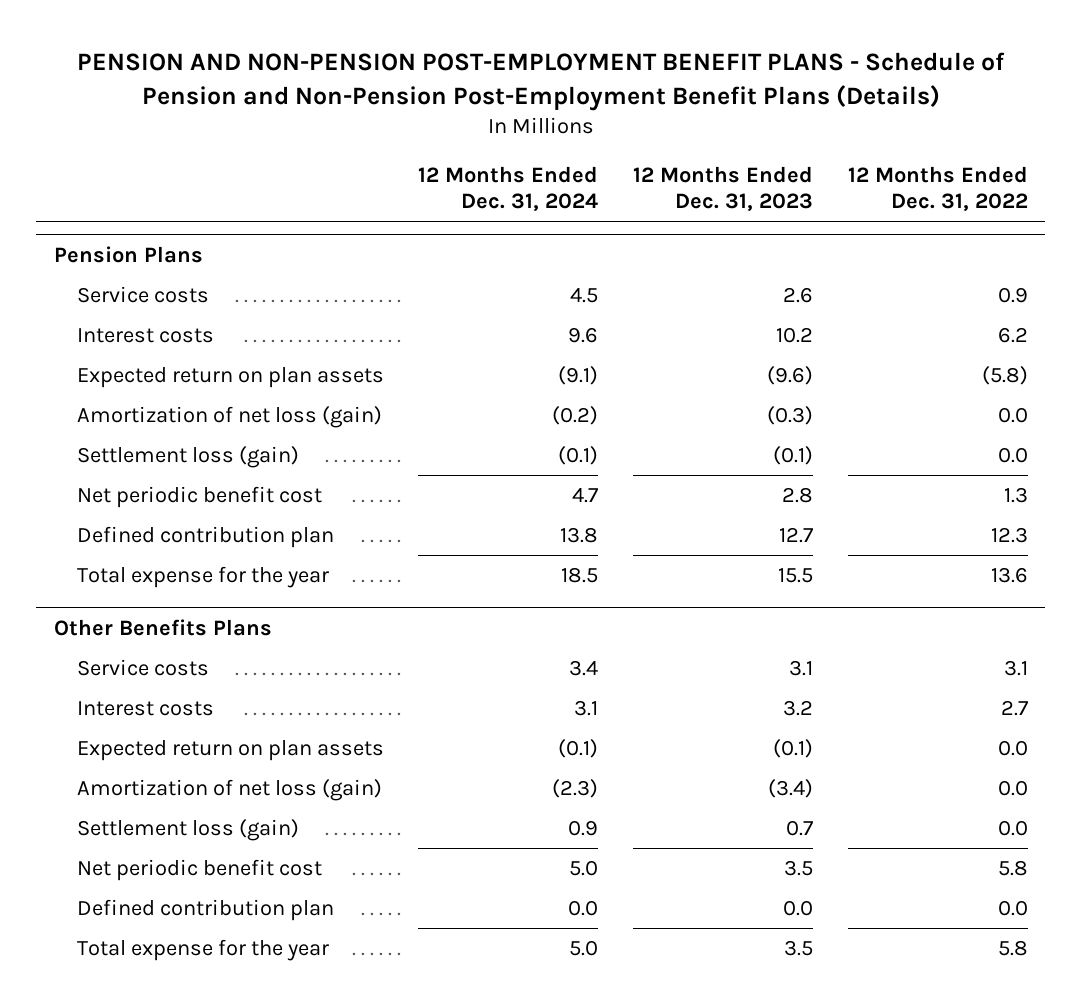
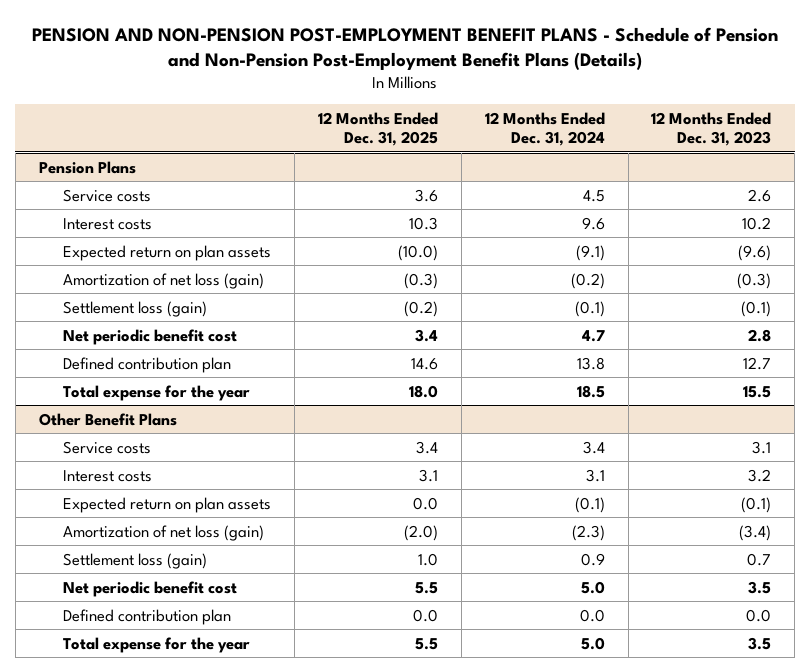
- | 12 Months Ended Dec. 31, 2024 | 12 Months Ended Dec. 31, 2023 | 12 Months Ended Dec. 31, 2022
+ | 12 Months Ended Dec. 31, 2025 | 12 Months Ended Dec. 31, 2024 | 12 Months Ended Dec. 31, 2023
- Other Benefits Plans
+ Other Benefit Plans

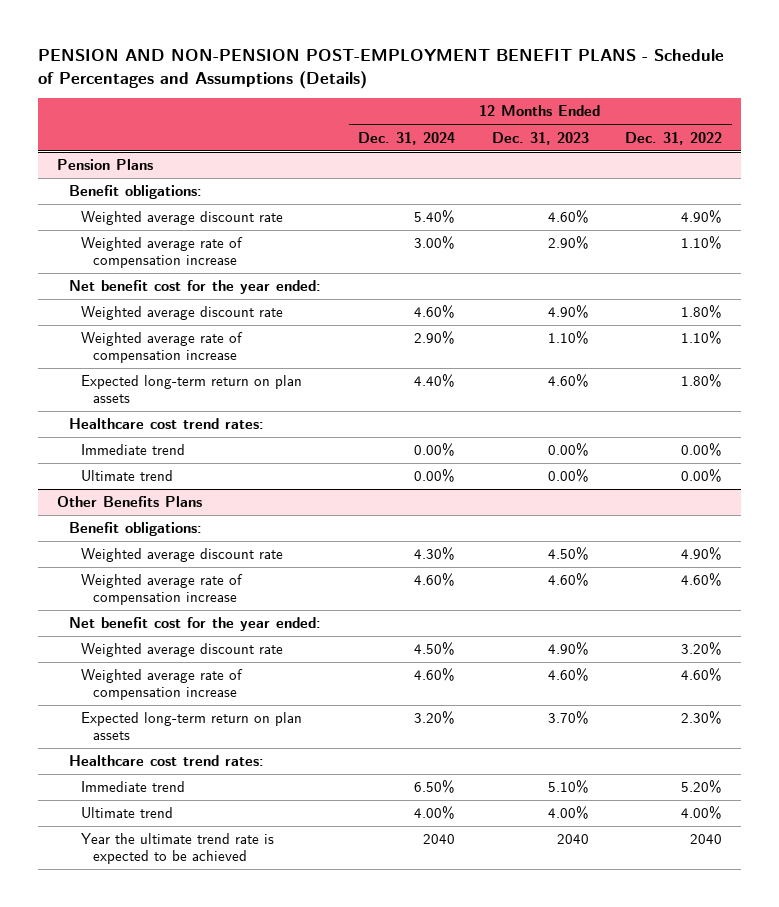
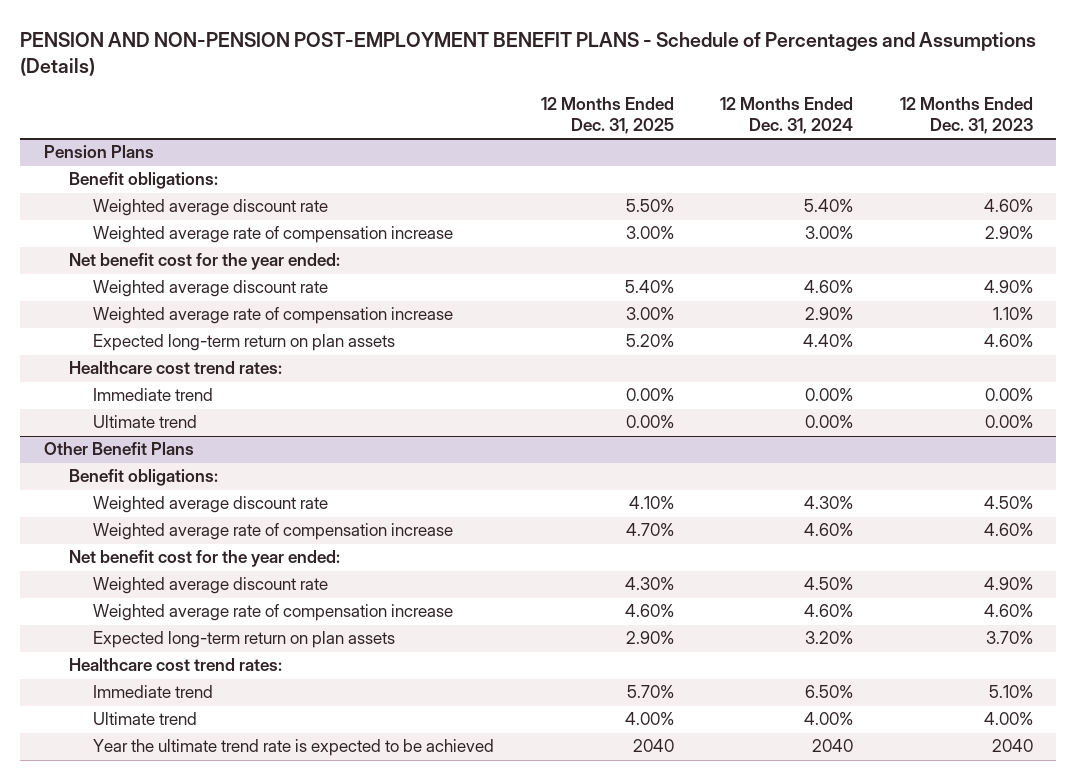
- | 12 Months Ended Dec. 31, 2024 | 12 Months Ended Dec. 31, 2023 | 12 Months Ended Dec. 31, 2022
+ | 12 Months Ended Dec. 31, 2025 | 12 Months Ended Dec. 31, 2024 | 12 Months Ended Dec. 31, 2023
- Other Benefits Plans
+ Other Benefit Plans

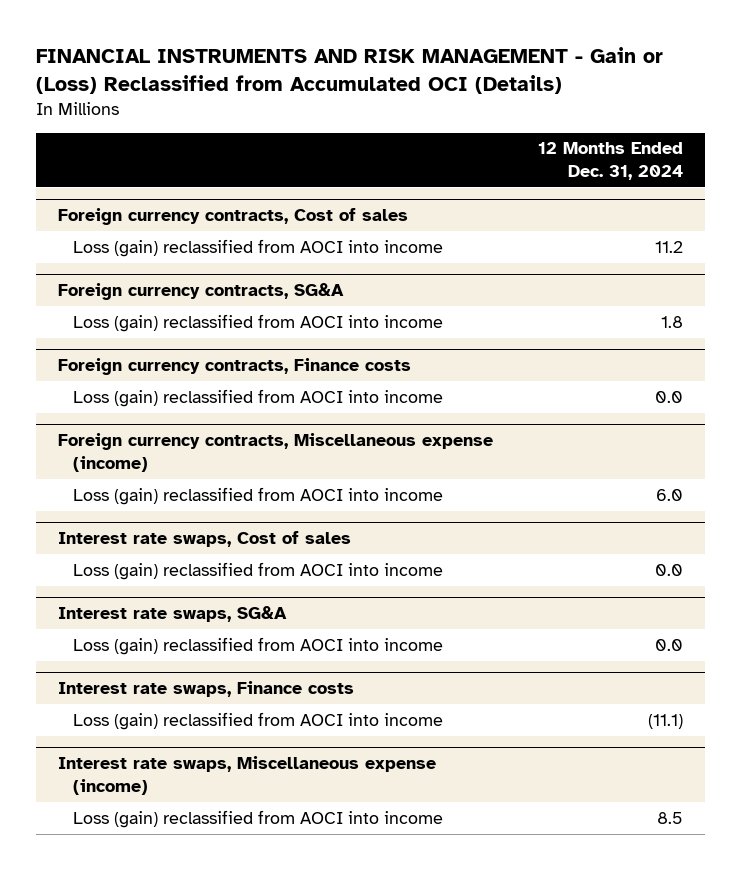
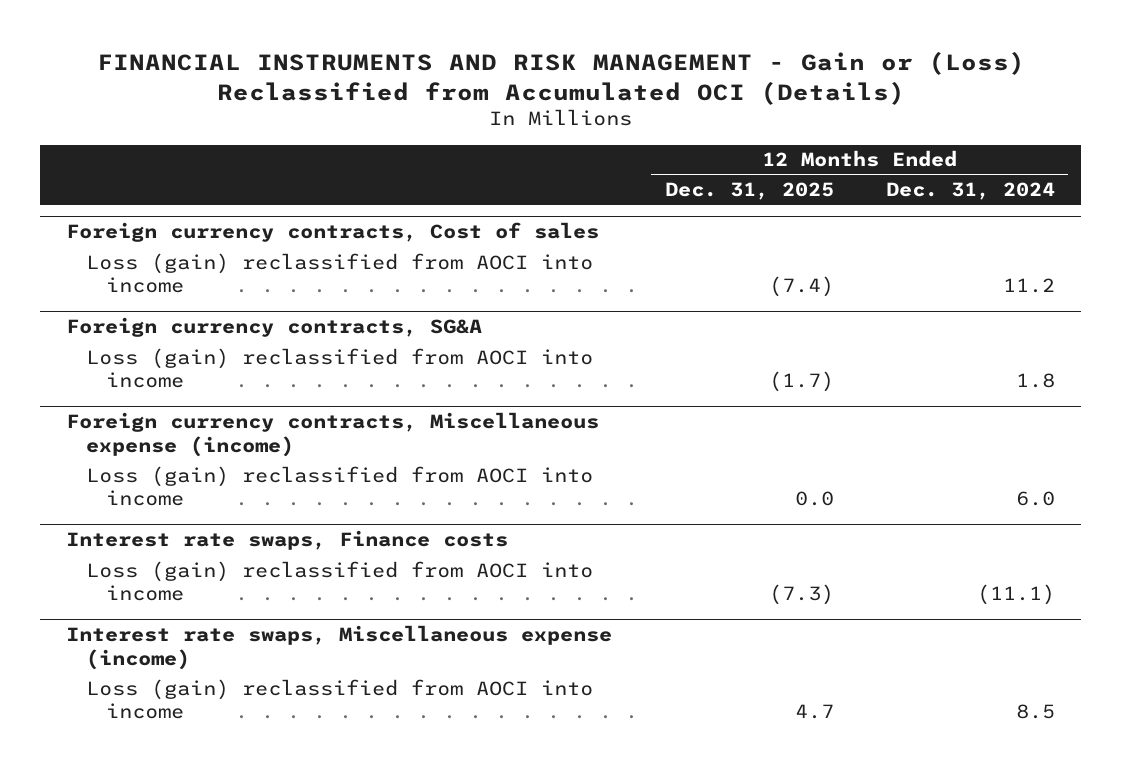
- | 12 Months Ended Dec. 31, 2024
+ | 12 Months Ended Dec. 31, 2025 | 12 Months Ended Dec. 31, 2024
- Foreign currency contracts, Finance costs
- Loss (gain) reclassified from AOCI into income | 0.0
- Interest rate swaps, Cost of sales
- Loss (gain) reclassified from AOCI into income | 0.0
- Interest rate swaps, SG&A
- Loss (gain) reclassified from AOCI into income | 0.0

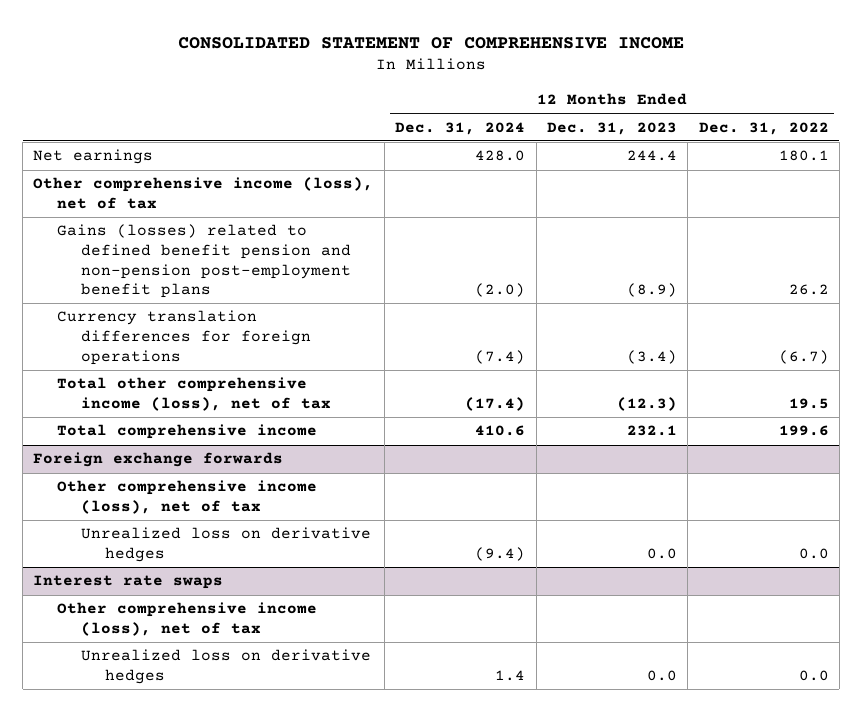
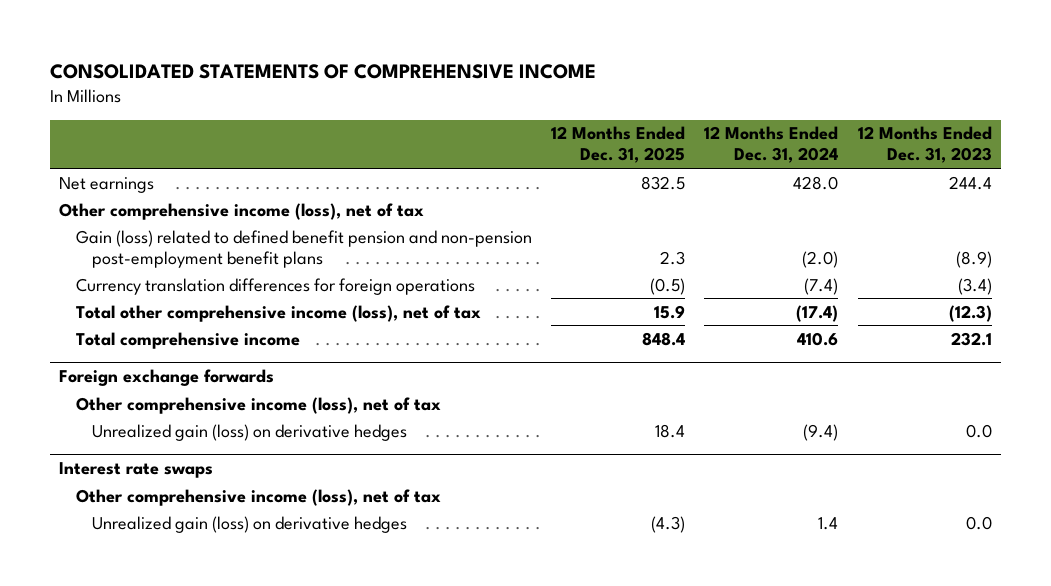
- CONSOLIDATED STATEMENT OF COMPREHENSIVE INCOME
+ CONSOLIDATED STATEMENTS OF COMPREHENSIVE INCOME
- | 12 Months Ended Dec. 31, 2024 | 12 Months Ended Dec. 31, 2023 | 12 Months Ended Dec. 31, 2022
+ | 12 Months Ended Dec. 31, 2025 | 12 Months Ended Dec. 31, 2024 | 12 Months Ended Dec. 31, 2023
- Gains (losses) related to defined benefit pension and non-pension post-employment benefit plans | (2.0) | (8.9) | 26.2
+ Gain (loss) related to defined benefit pension and non-pension post-employment benefit plans | 2.3 | (2.0) | (8.9)
@ Foreign exchange forwards
- Unrealized loss on derivative hedges | (9.4) | 0.0 | 0.0
+ Unrealized gain (loss) on derivative hedges | 18.4 | (9.4) | 0.0
@ Interest rate swaps
- Unrealized loss on derivative hedges | 1.4 | 0.0 | 0.0
+ Unrealized gain (loss) on derivative hedges | (4.3) | 1.4 | 0.0

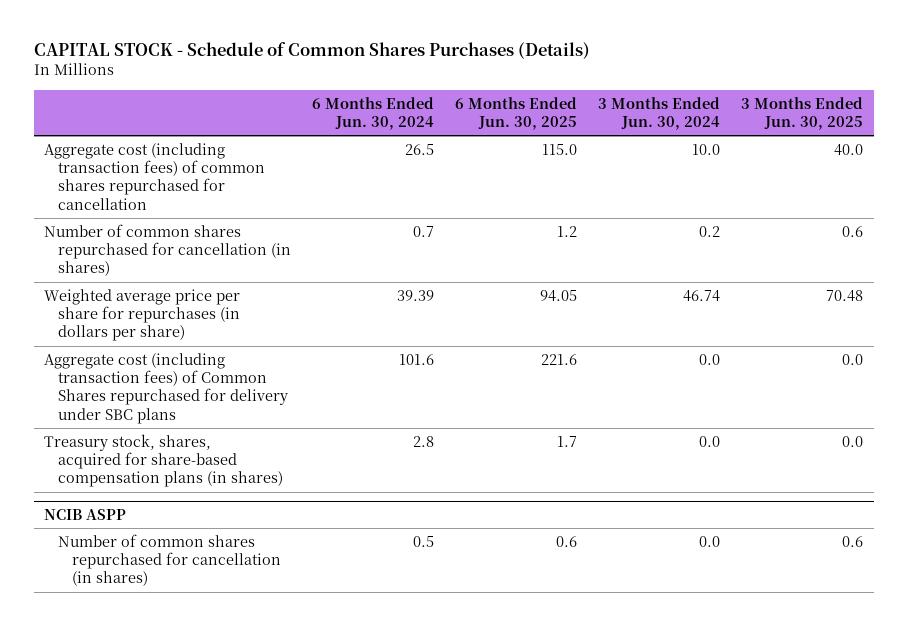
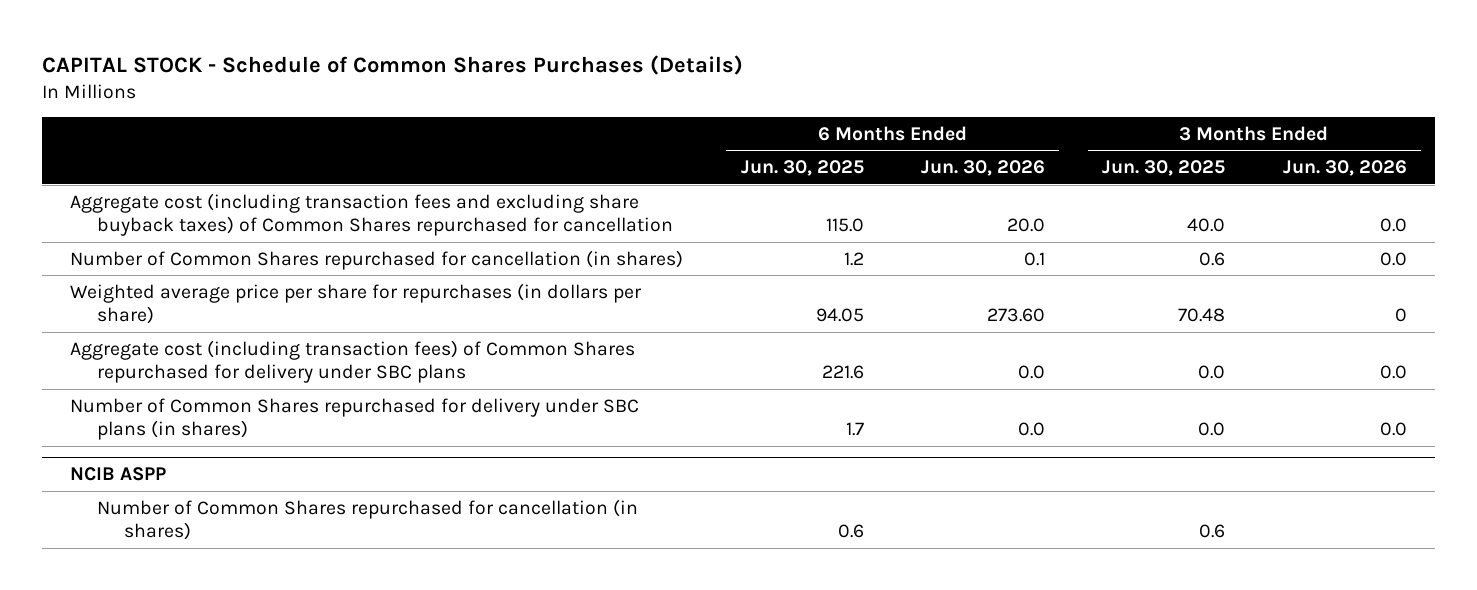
- | 6 Months Ended Jun. 30, 2024 | 6 Months Ended Jun. 30, 2025 | 3 Months Ended Jun. 30, 2024 | 3 Months Ended Jun. 30, 2025
+ | 6 Months Ended Jun. 30, 2025 | 6 Months Ended Jun. 30, 2026 | 3 Months Ended Jun. 30, 2025 | 3 Months Ended Jun. 30, 2026
- Aggregate cost (including transaction fees) of common shares repurchased for cancellation | 26.5 | 115.0 | 10.0 | 40.0
- Number of common shares repurchased for cancellation (in shares) | 0.7 | 1.2 | 0.2 | 0.6
+ Aggregate cost (including transaction fees and excluding share buyback taxes) of Common Shares repurchased for cancellation | 115.0 | 20.0 | 40.0 | 0.0
+ Number of Common Shares repurchased for cancellation (in shares) | 1.2 | 0.1 | 0.6 | 0.0
- Treasury stock, shares, acquired for share-based compensation plans (in shares) | 2.8 | 1.7 | 0.0 | 0.0
+ Number of Common Shares repurchased for delivery under SBC plans (in shares) | 1.7 | 0.0 | 0.0 | 0.0
@ NCIB ASPP
- Number of common shares repurchased for cancellation (in shares) | 0.5 | 0.6 | 0.0 | 0.6
+ Number of Common Shares repurchased for cancellation (in shares) | 0.6 | | 0.6 |

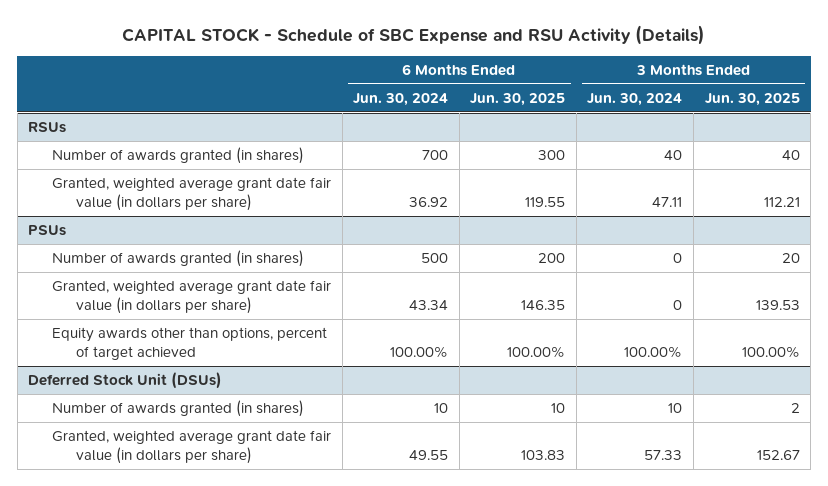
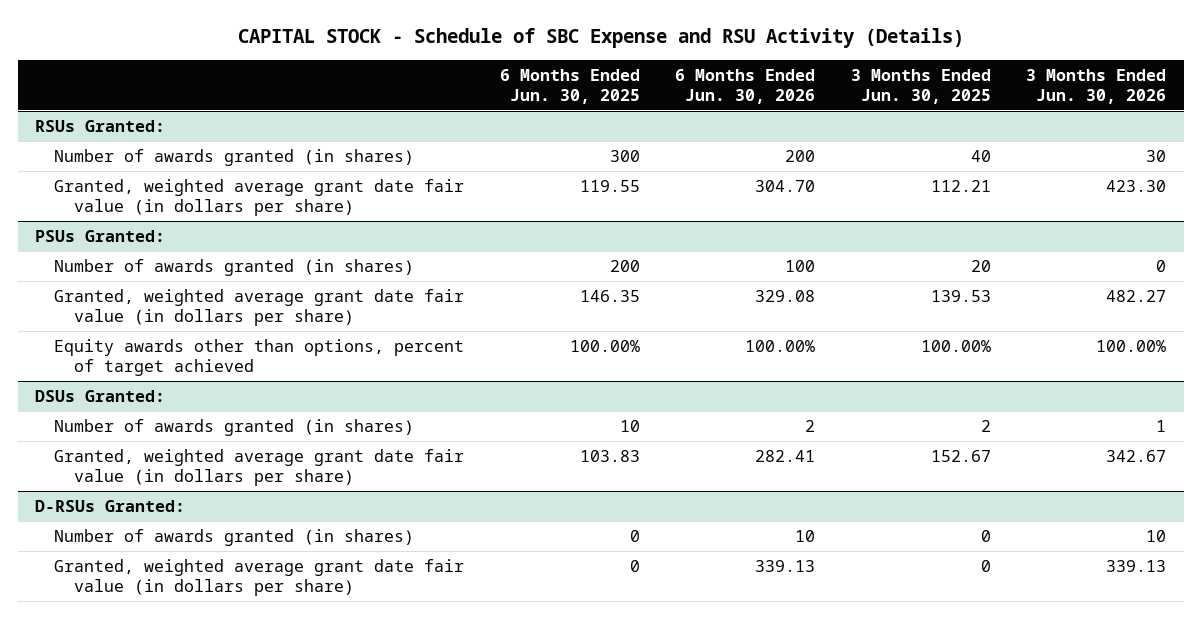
- | 6 Months Ended Jun. 30, 2024 | 6 Months Ended Jun. 30, 2025 | 3 Months Ended Jun. 30, 2024 | 3 Months Ended Jun. 30, 2025
+ | 6 Months Ended Jun. 30, 2025 | 6 Months Ended Jun. 30, 2026 | 3 Months Ended Jun. 30, 2025 | 3 Months Ended Jun. 30, 2026
- RSUs
+ RSUs Granted:
- PSUs
+ PSUs Granted:
- Deferred Stock Unit (DSUs)
+ DSUs Granted:
+ D-RSUs Granted:
+ Number of awards granted (in shares) | 0 | 10 | 0 | 10
+ Granted, weighted average grant date fair value (in dollars per share) | 0 | 339.13 | 0 | 339.13

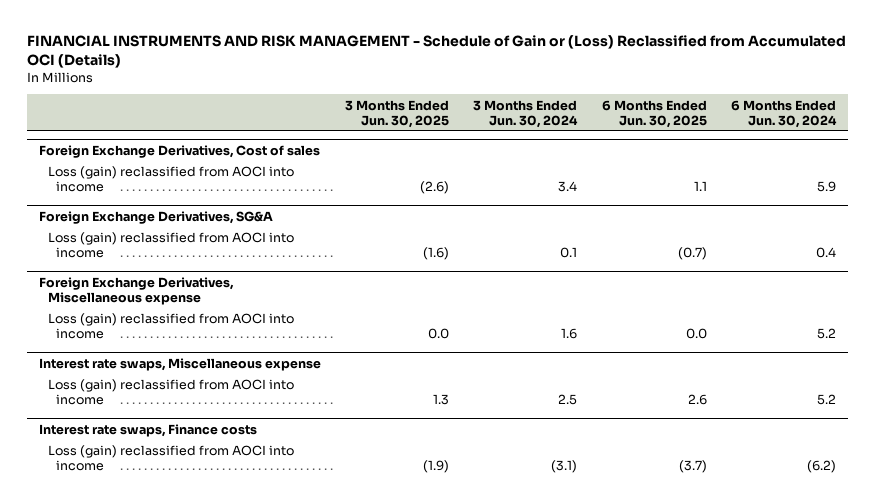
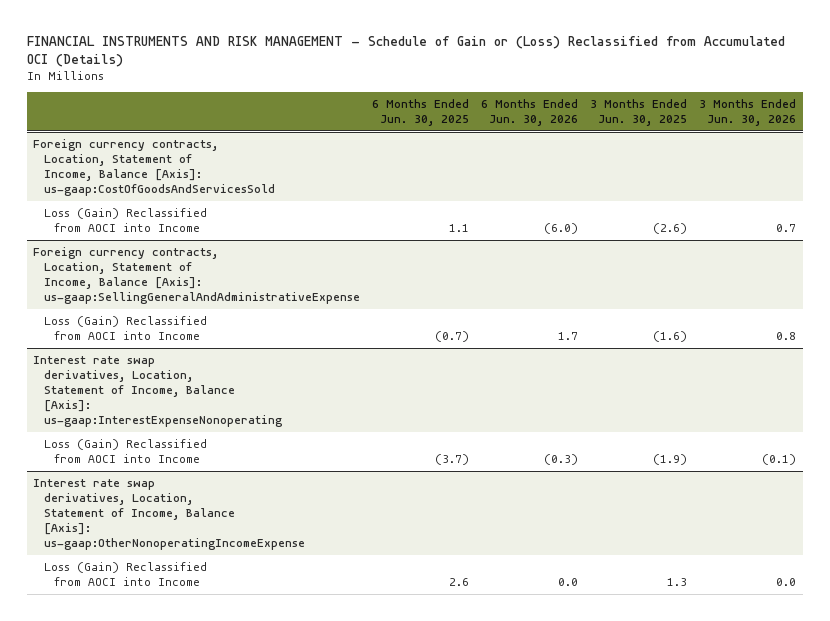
- | 3 Months Ended Jun. 30, 2025 | 3 Months Ended Jun. 30, 2024 | 6 Months Ended Jun. 30, 2025 | 6 Months Ended Jun. 30, 2024
+ | 6 Months Ended Jun. 30, 2025 | 6 Months Ended Jun. 30, 2026 | 3 Months Ended Jun. 30, 2025 | 3 Months Ended Jun. 30, 2026
- Foreign Exchange Derivatives, Cost of sales
- Loss (gain) reclassified from AOCI into income | (2.6) | 3.4 | 1.1 | 5.9
- Foreign Exchange Derivatives, SG&A
- Loss (gain) reclassified from AOCI into income | (1.6) | 0.1 | (0.7) | 0.4
- Foreign Exchange Derivatives, Miscellaneous expense
- Loss (gain) reclassified from AOCI into income | 0.0 | 1.6 | 0.0 | 5.2
- Interest rate swaps, Miscellaneous expense
- Loss (gain) reclassified from AOCI into income | 1.3 | 2.5 | 2.6 | 5.2
- Interest rate swaps, Finance costs
- Loss (gain) reclassified from AOCI into income | (1.9) | (3.1) | (3.7) | (6.2)
+ Foreign currency contracts, Location, Statement of Income, Balance [Axis]: us-gaap:CostOfGoodsAndServicesSold
+ Loss (Gain) Reclassified from AOCI into Income | 1.1 | (6.0) | (2.6) | 0.7
+ Foreign currency contracts, Location, Statement of Income, Balance [Axis]: us-gaap:SellingGeneralAndAdministrativeExpense
+ Loss (Gain) Reclassified from AOCI into Income | (0.7) | 1.7 | (1.6) | 0.8
+ Interest rate swap derivatives, Location, Statement of Income, Balance [Axis]: us-gaap:InterestExpenseNonoperating
+ Loss (Gain) Reclassified from AOCI into Income | (3.7) | (0.3) | (1.9) | (0.1)
+ Interest rate swap derivatives, Location, Statement of Income, Balance [Axis]: us-gaap:OtherNonoperatingIncomeExpense
+ Loss (Gain) Reclassified from AOCI into Income | 2.6 | 0.0 | 1.3 | 0.0

